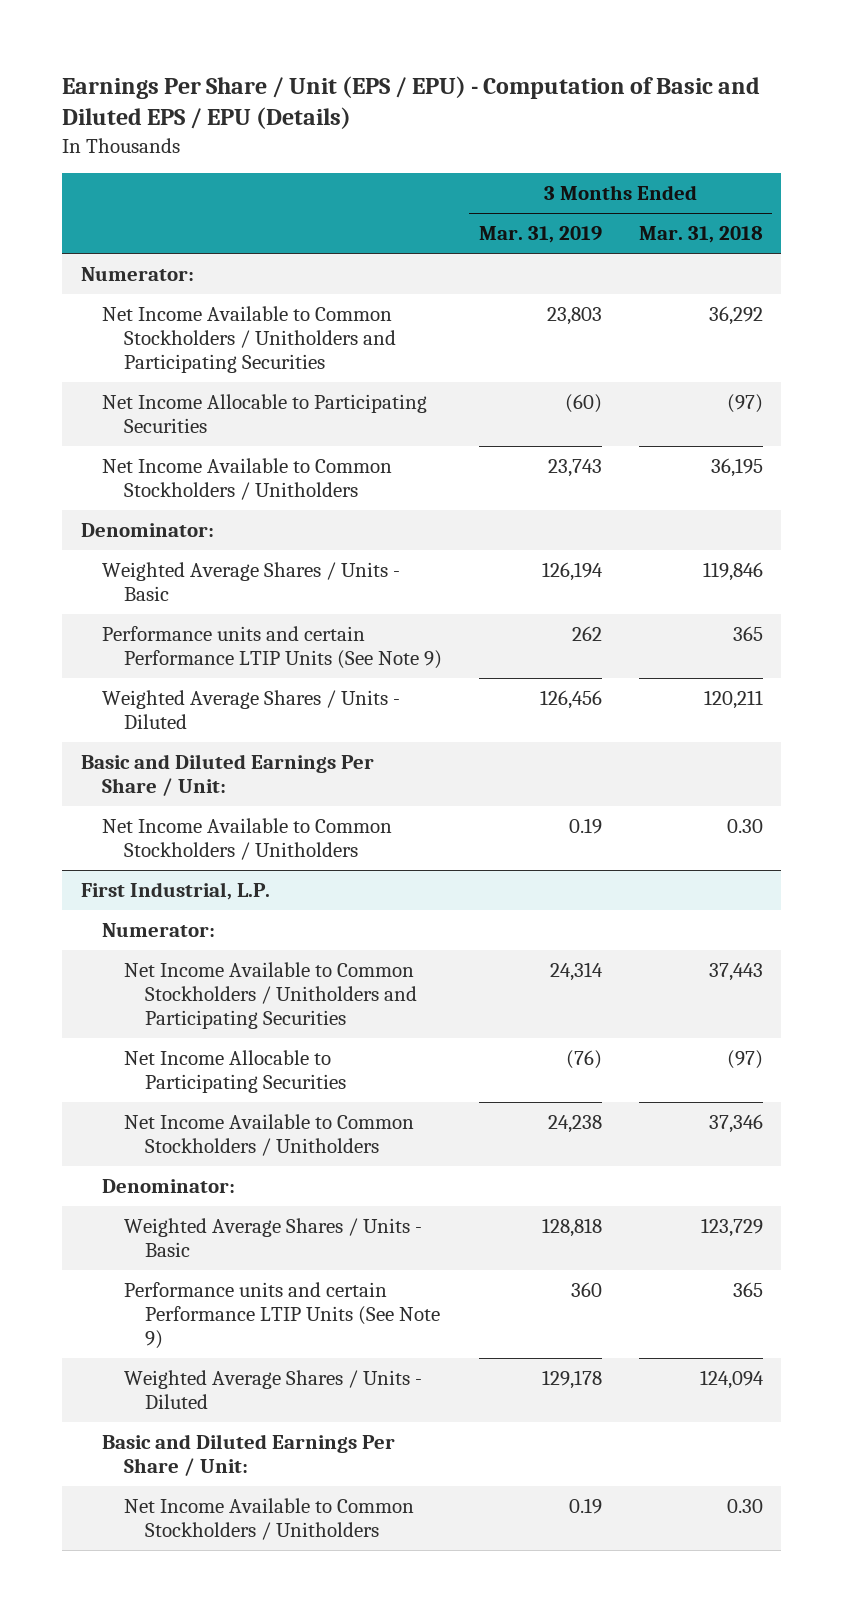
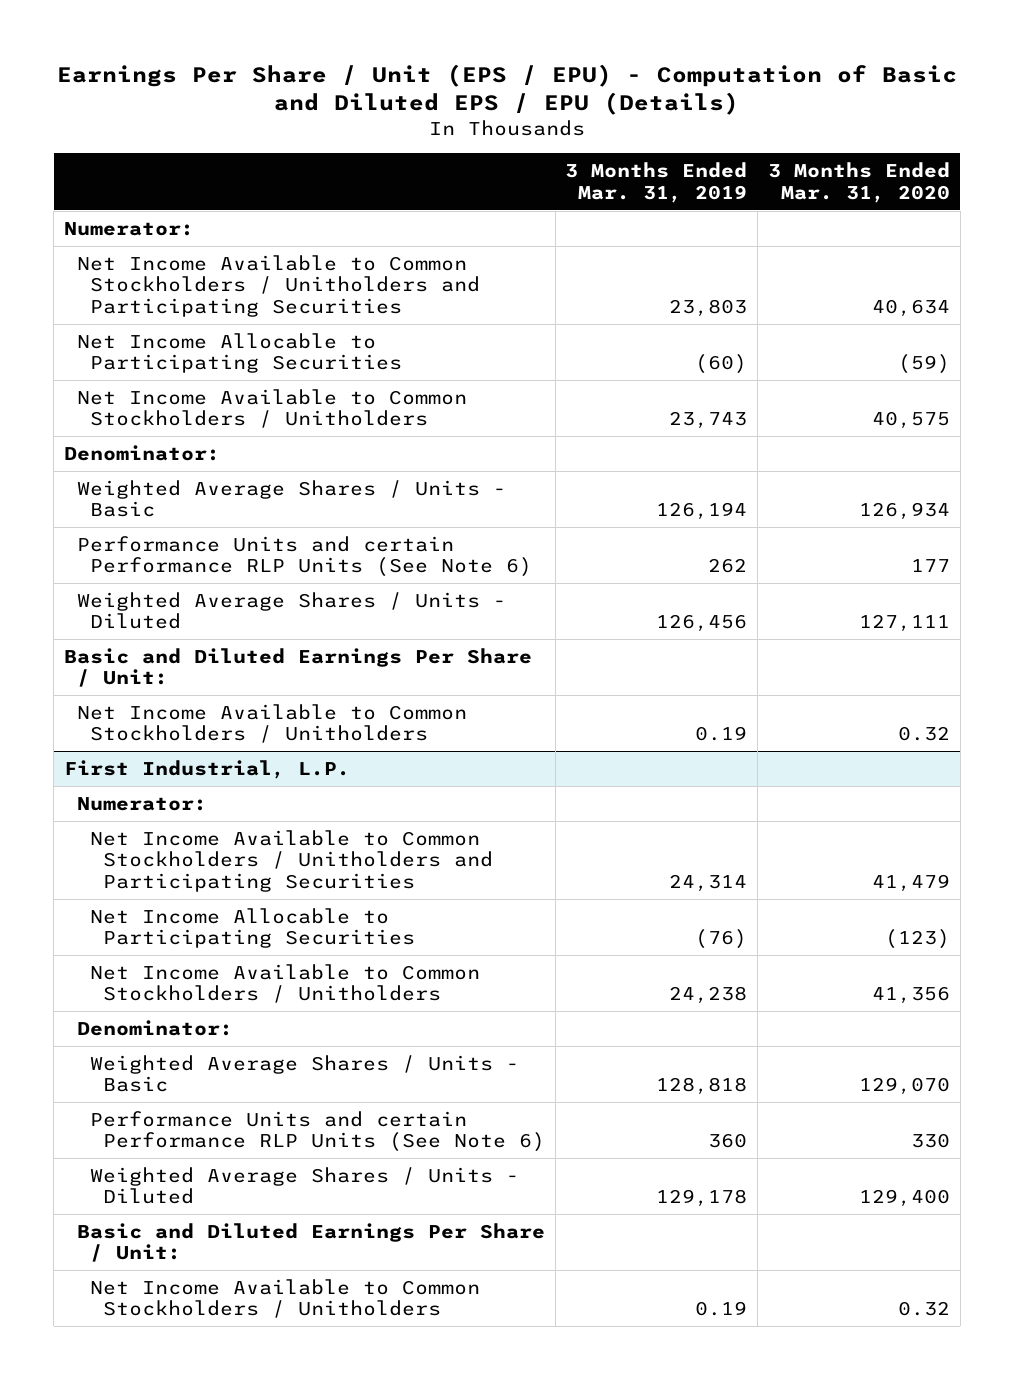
- | 3 Months Ended Mar. 31, 2019 | 3 Months Ended Mar. 31, 2018
+ | 3 Months Ended Mar. 31, 2019 | 3 Months Ended Mar. 31, 2020
- Performance units and certain Performance LTIP Units (See Note 9) | 262 | 365
+ Performance Units and certain Performance RLP Units (See Note 6) | 262 | 177
@ First Industrial, L.P.
- Performance units and certain Performance LTIP Units (See Note 9) | 360 | 365
+ Performance Units and certain Performance RLP Units (See Note 6) | 360 | 330

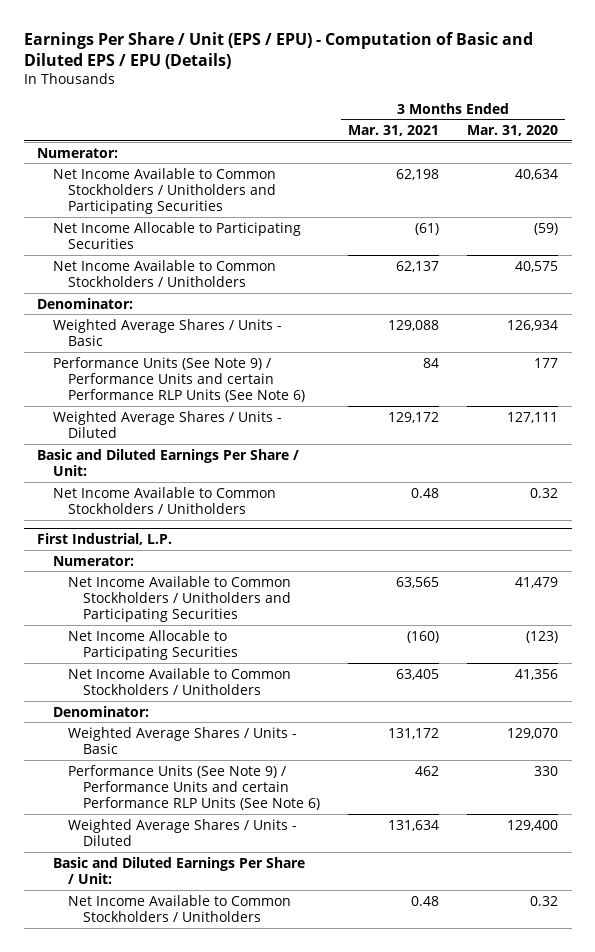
- | 3 Months Ended Mar. 31, 2019 | 3 Months Ended Mar. 31, 2020
+ | 3 Months Ended Mar. 31, 2021 | 3 Months Ended Mar. 31, 2020
- Performance Units and certain Performance RLP Units (See Note 6) | 262 | 177
+ Performance Units (See Note 9) / Performance Units and certain Performance RLP Units (See Note 6) | 84 | 177
@ First Industrial, L.P.
- Performance Units and certain Performance RLP Units (See Note 6) | 360 | 330
+ Performance Units (See Note 9) / Performance Units and certain Performance RLP Units (See Note 6) | 462 | 330

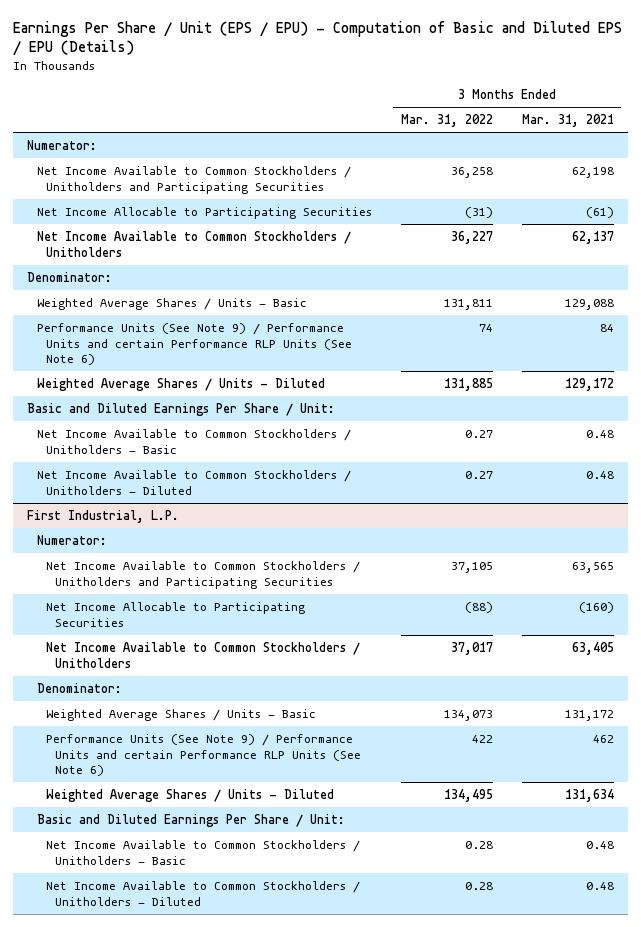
- | 3 Months Ended Mar. 31, 2021 | 3 Months Ended Mar. 31, 2020
+ | 3 Months Ended Mar. 31, 2022 | 3 Months Ended Mar. 31, 2021
- Net Income Available to Common Stockholders / Unitholders | 0.48 | 0.32
+ Net Income Available to Common Stockholders / Unitholders - Basic | 0.27 | 0.48
+ Net Income Available to Common Stockholders / Unitholders - Diluted | 0.27 | 0.48
@ First Industrial, L.P.
- Net Income Available to Common Stockholders / Unitholders | 0.48 | 0.32
+ Net Income Available to Common Stockholders / Unitholders - Basic | 0.28 | 0.48
+ Net Income Available to Common Stockholders / Unitholders - Diluted | 0.28 | 0.48

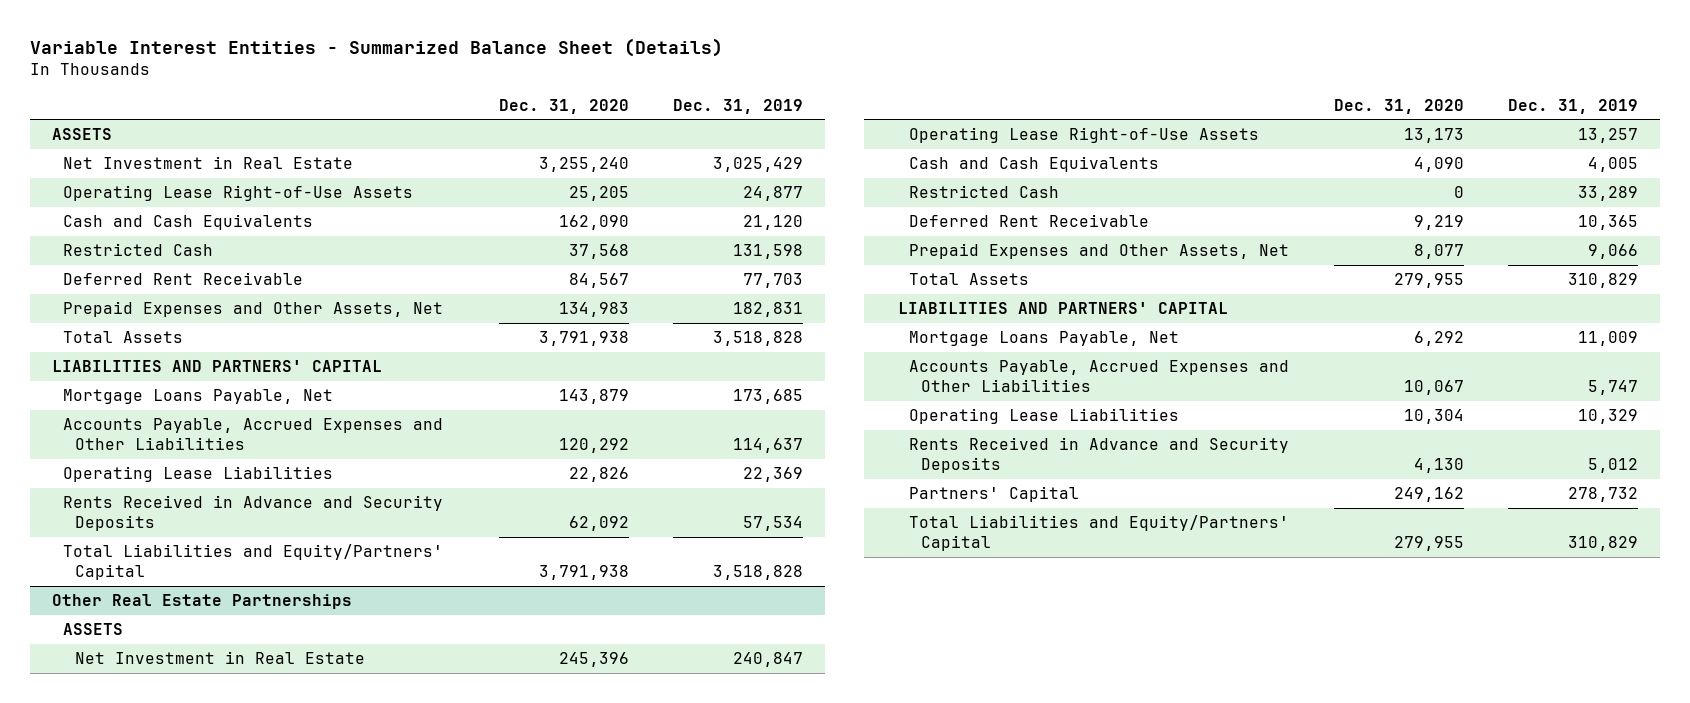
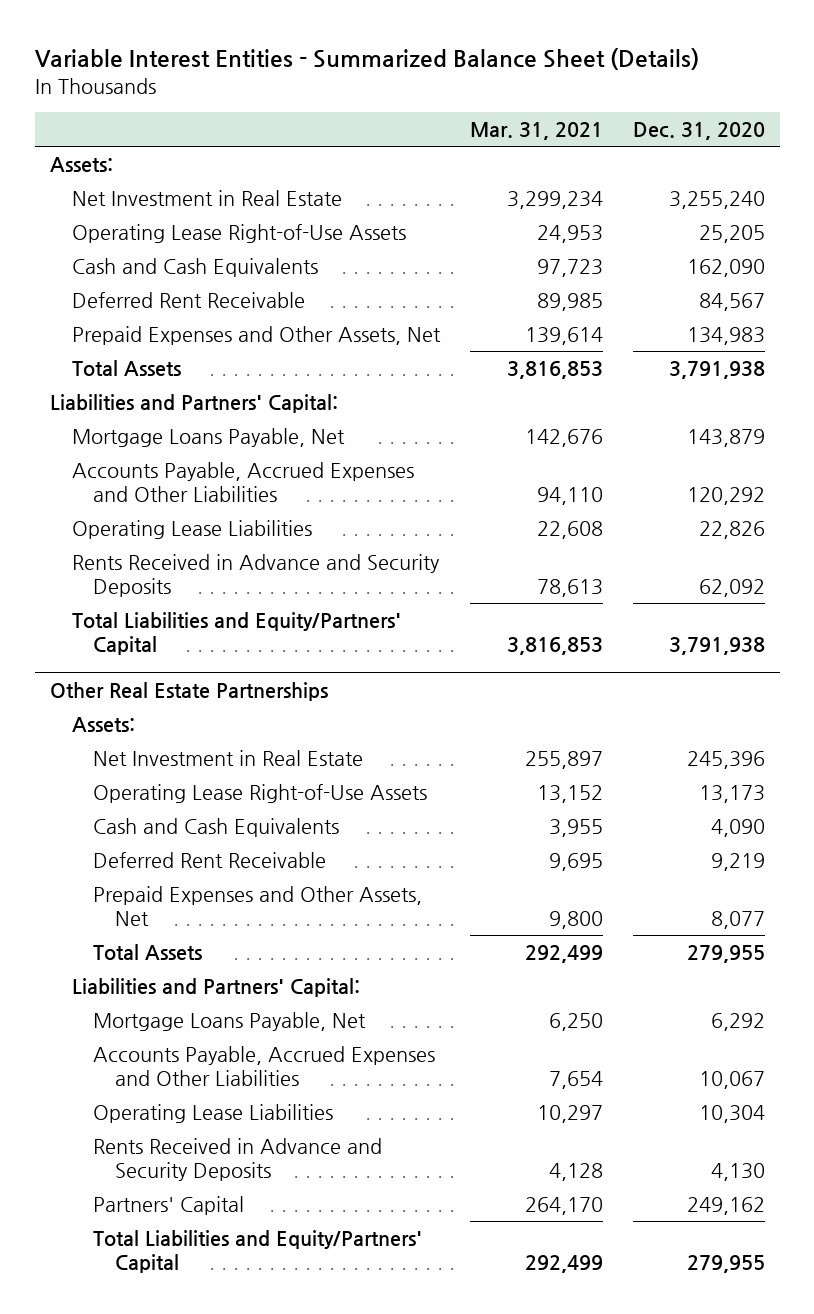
- | Dec. 31, 2020 | Dec. 31, 2019
+ | Mar. 31, 2021 | Dec. 31, 2020
- ASSETS
+ Assets:
- Restricted Cash | 37,568 | 131,598
- LIABILITIES AND PARTNERS' CAPITAL
+ Liabilities and Partners' Capital:
@ Other Real Estate Partnerships
- ASSETS
+ Assets:
- Restricted Cash | 0 | 33,289
- LIABILITIES AND PARTNERS' CAPITAL
+ Liabilities and Partners' Capital:

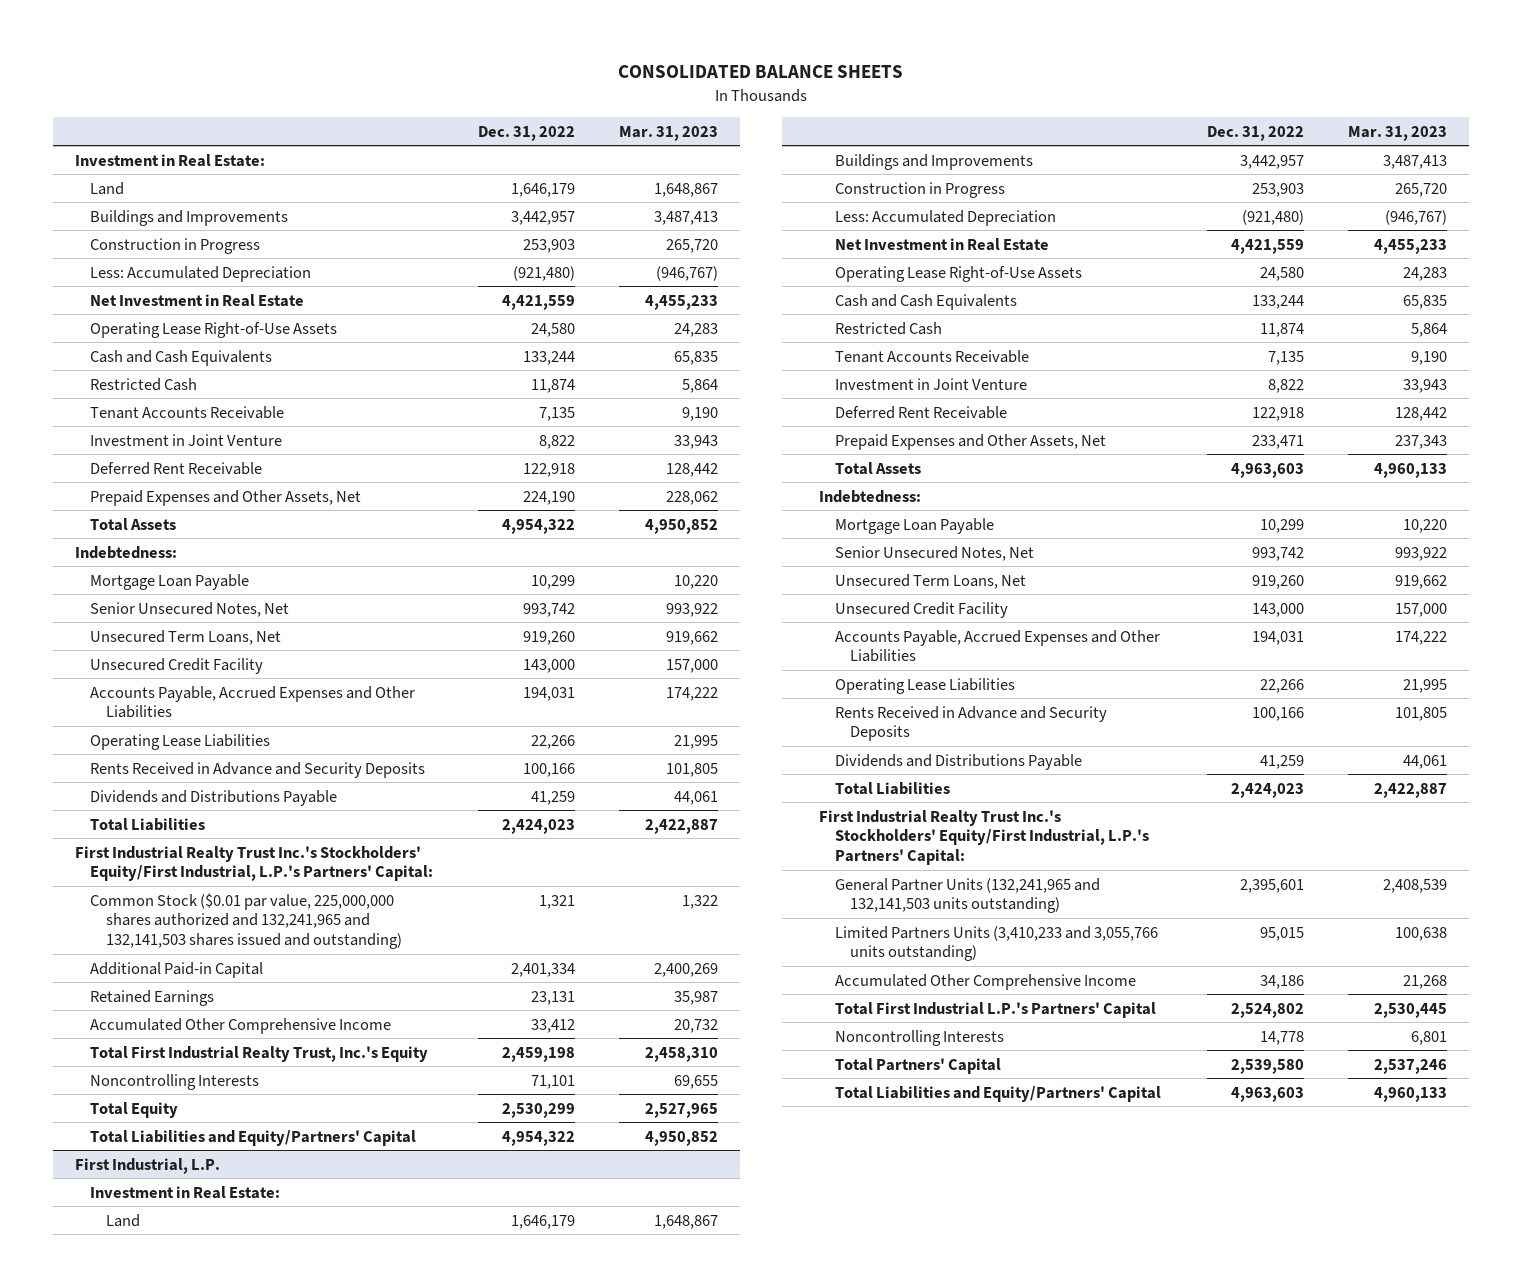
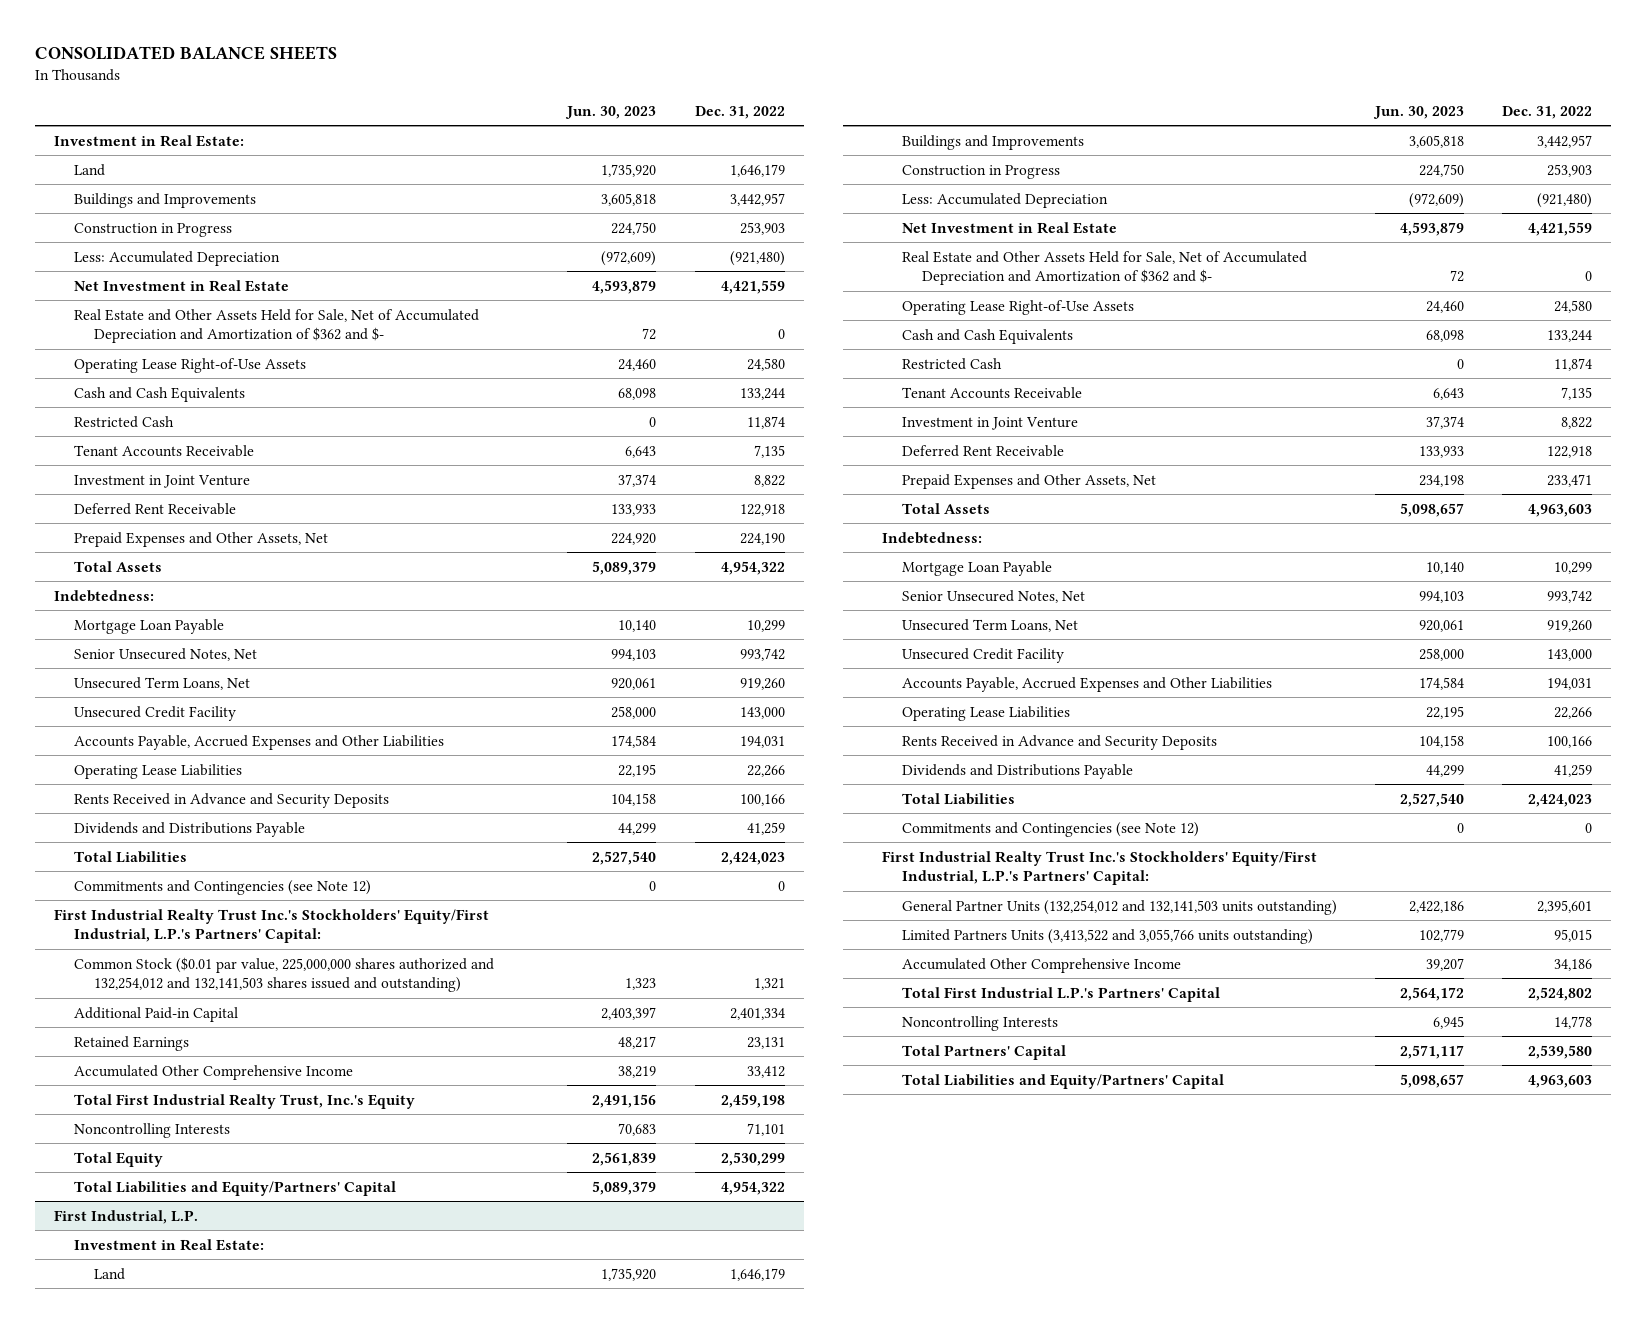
- | Dec. 31, 2022 | Mar. 31, 2023
+ | Jun. 30, 2023 | Dec. 31, 2022
+ Real Estate and Other Assets Held for Sale, Net of Accumulated Depreciation and Amortization of $362 and $- | 72 | 0
+ Commitments and Contingencies (see Note 12) | 0 | 0
- Common Stock ($0.01 par value, 225,000,000 shares authorized and 132,241,965 and 132,141,503 shares issued and outstanding) | 1,321 | 1,322
+ Common Stock ($0.01 par value, 225,000,000 shares authorized and 132,254,012 and 132,141,503 shares issued and outstanding) | 1,323 | 1,321
@ First Industrial, L.P.
+ Real Estate and Other Assets Held for Sale, Net of Accumulated Depreciation and Amortization of $362 and $- | 72 | 0
+ Commitments and Contingencies (see Note 12) | 0 | 0
- General Partner Units (132,241,965 and 132,141,503 units outstanding) | 2,395,601 | 2,408,539
- Limited Partners Units (3,410,233 and 3,055,766 units outstanding) | 95,015 | 100,638
+ General Partner Units (132,254,012 and 132,141,503 units outstanding) | 2,422,186 | 2,395,601
+ Limited Partners Units (3,413,522 and 3,055,766 units outstanding) | 102,779 | 95,015

